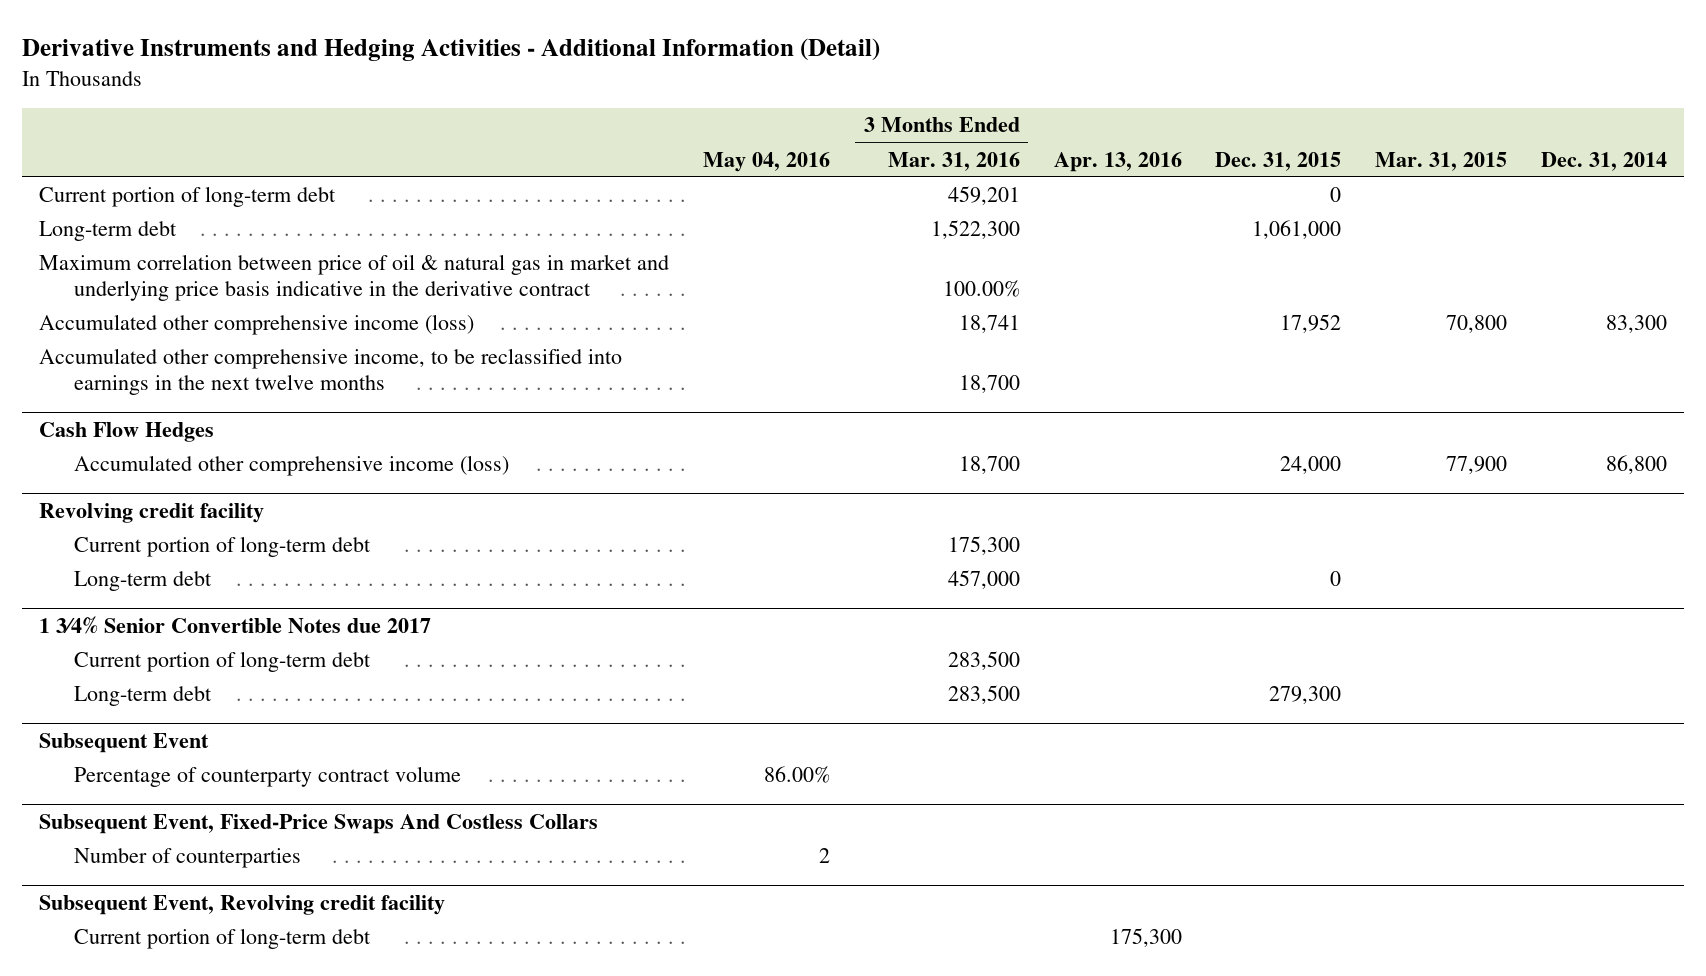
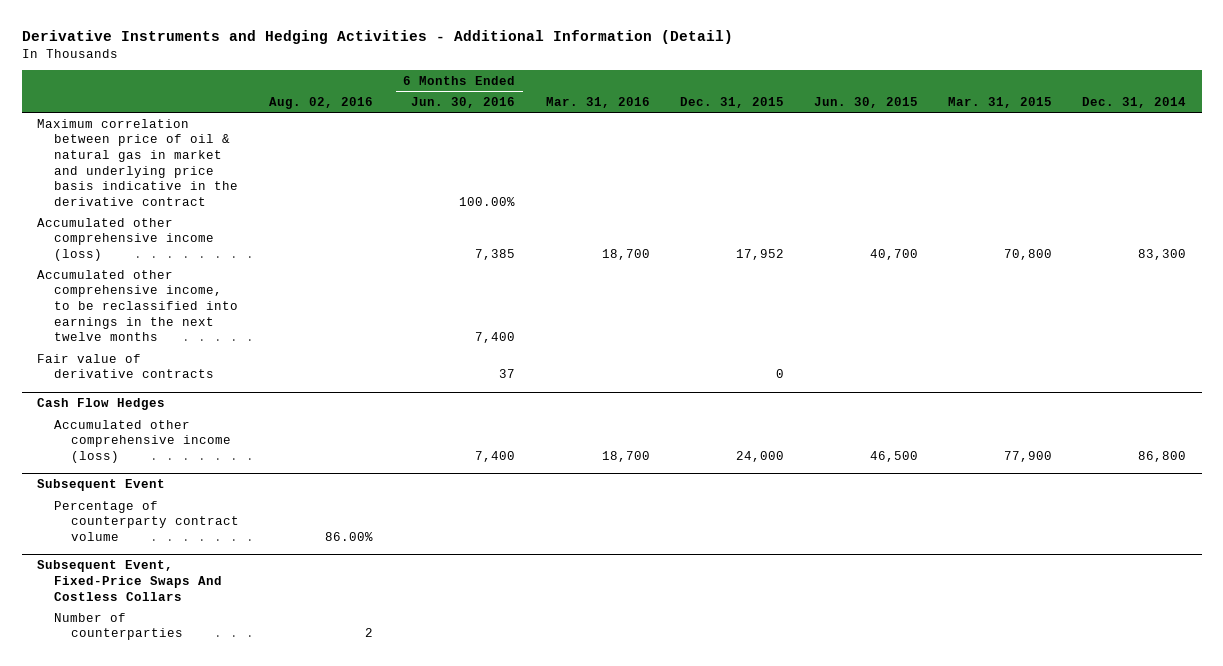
- | May 04, 2016 | 3 Months Ended Mar. 31, 2016 | Apr. 13, 2016 | Dec. 31, 2015 | Mar. 31, 2015 | Dec. 31, 2014
+ | Aug. 02, 2016 | 6 Months Ended Jun. 30, 2016 | Mar. 31, 2016 | Dec. 31, 2015 | Jun. 30, 2015 | Mar. 31, 2015 | Dec. 31, 2014
- Current portion of long-term debt | | 459,201 | | 0 | |
- Long-term debt | | 1,522,300 | | 1,061,000 | |
+ Fair value of derivative contracts | | 37 | | 0 | | |
- Revolving credit facility
- Current portion of long-term debt | | 175,300 | | | |
- Long-term debt | | 457,000 | | 0 | |
- 1 3⁄4% Senior Convertible Notes due 2017
- Current portion of long-term debt | | 283,500 | | | |
- Long-term debt | | 283,500 | | 279,300 | |
- Subsequent Event, Revolving credit facility
- Current portion of long-term debt | | | 175,300 | | |

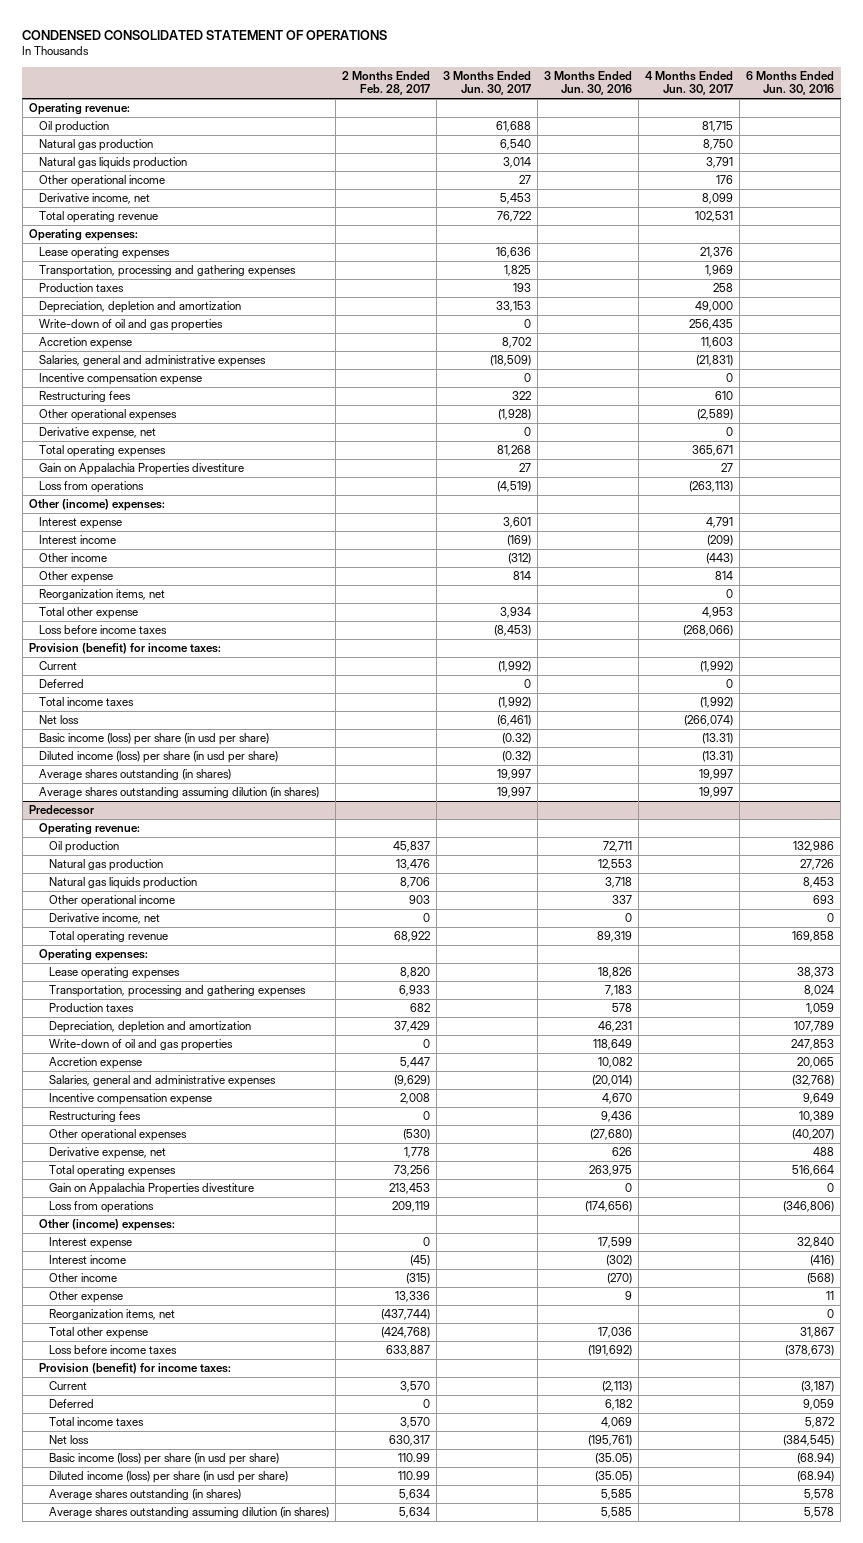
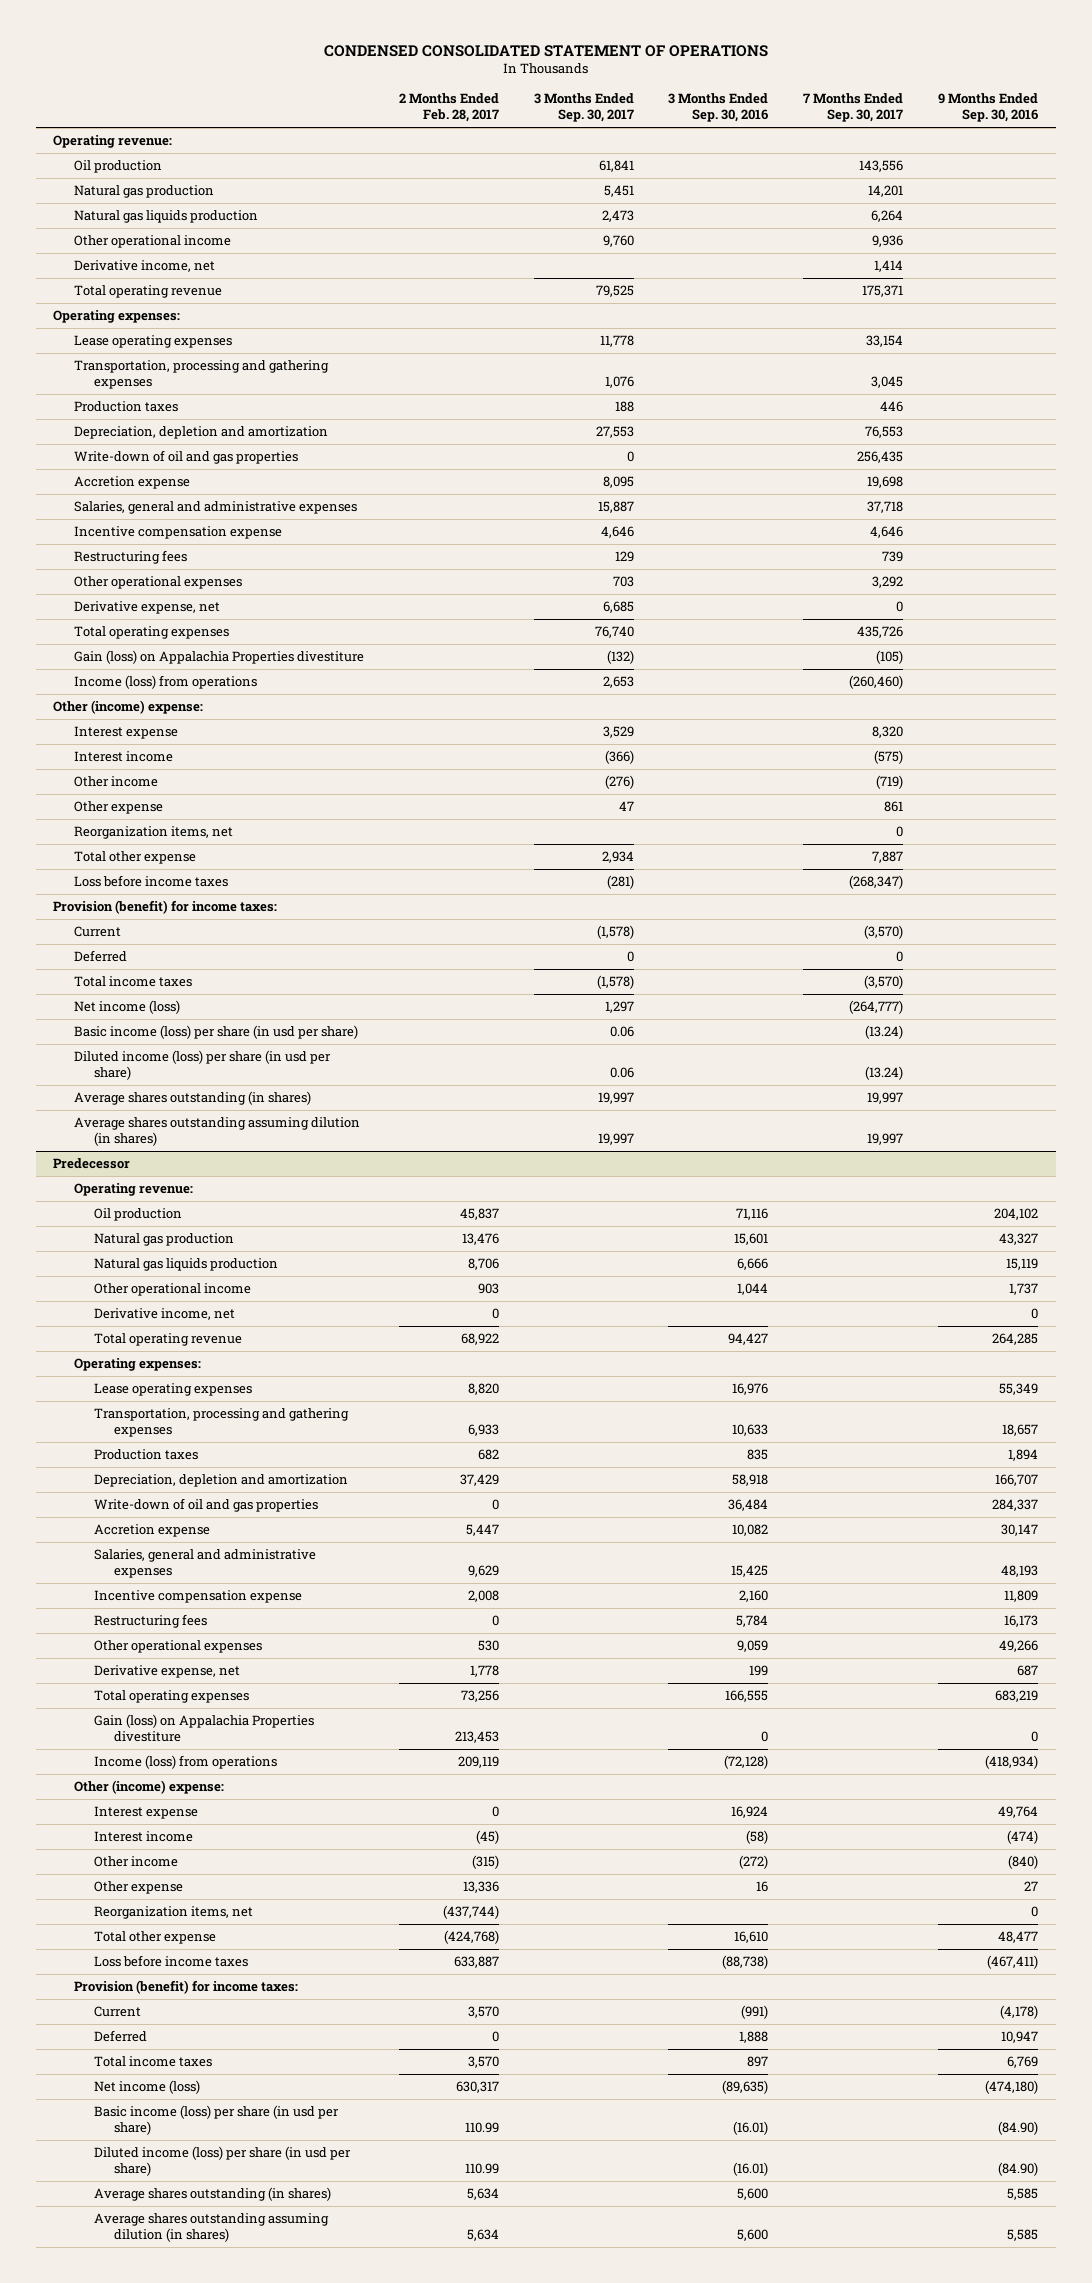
- | 2 Months Ended Feb. 28, 2017 | 3 Months Ended Jun. 30, 2017 | 3 Months Ended Jun. 30, 2016 | 4 Months Ended Jun. 30, 2017 | 6 Months Ended Jun. 30, 2016
+ | 2 Months Ended Feb. 28, 2017 | 3 Months Ended Sep. 30, 2017 | 3 Months Ended Sep. 30, 2016 | 7 Months Ended Sep. 30, 2017 | 9 Months Ended Sep. 30, 2016
- Gain on Appalachia Properties divestiture | | 27 | | 27 |
- Loss from operations | | (4,519) | | (263,113) |
- Other (income) expenses:
+ Gain (loss) on Appalachia Properties divestiture | | (132) | | (105) |
+ Income (loss) from operations | | 2,653 | | (260,460) |
+ Other (income) expense:
- Net loss | | (6,461) | | (266,074) |
+ Net income (loss) | | 1,297 | | (264,777) |
@ Predecessor
- Salaries, general and administrative expenses | (9,629) | | (20,014) | | (32,768)
+ Salaries, general and administrative expenses | 9,629 | | 15,425 | | 48,193
- Other operational expenses | (530) | | (27,680) | | (40,207)
+ Other operational expenses | 530 | | 9,059 | | 49,266
- Gain on Appalachia Properties divestiture | 213,453 | | 0 | | 0
- Loss from operations | 209,119 | | (174,656) | | (346,806)
- Other (income) expenses:
+ Gain (loss) on Appalachia Properties divestiture | 213,453 | | 0 | | 0
+ Income (loss) from operations | 209,119 | | (72,128) | | (418,934)
+ Other (income) expense:
- Net loss | 630,317 | | (195,761) | | (384,545)
+ Net income (loss) | 630,317 | | (89,635) | | (474,180)

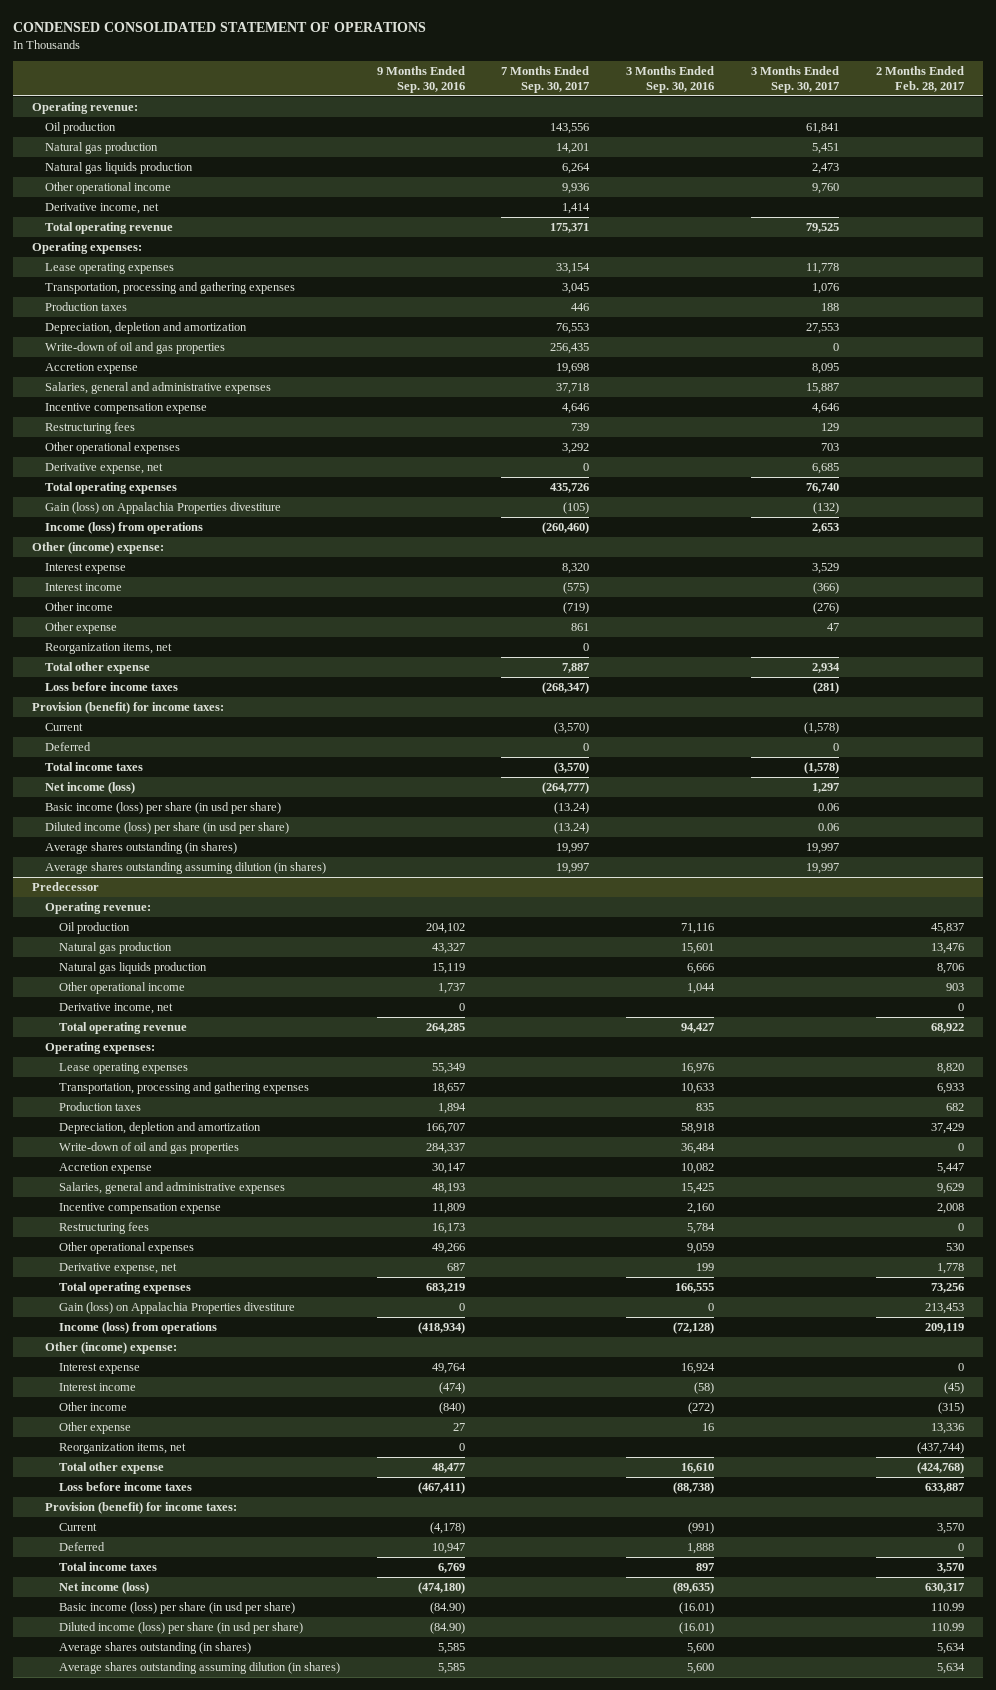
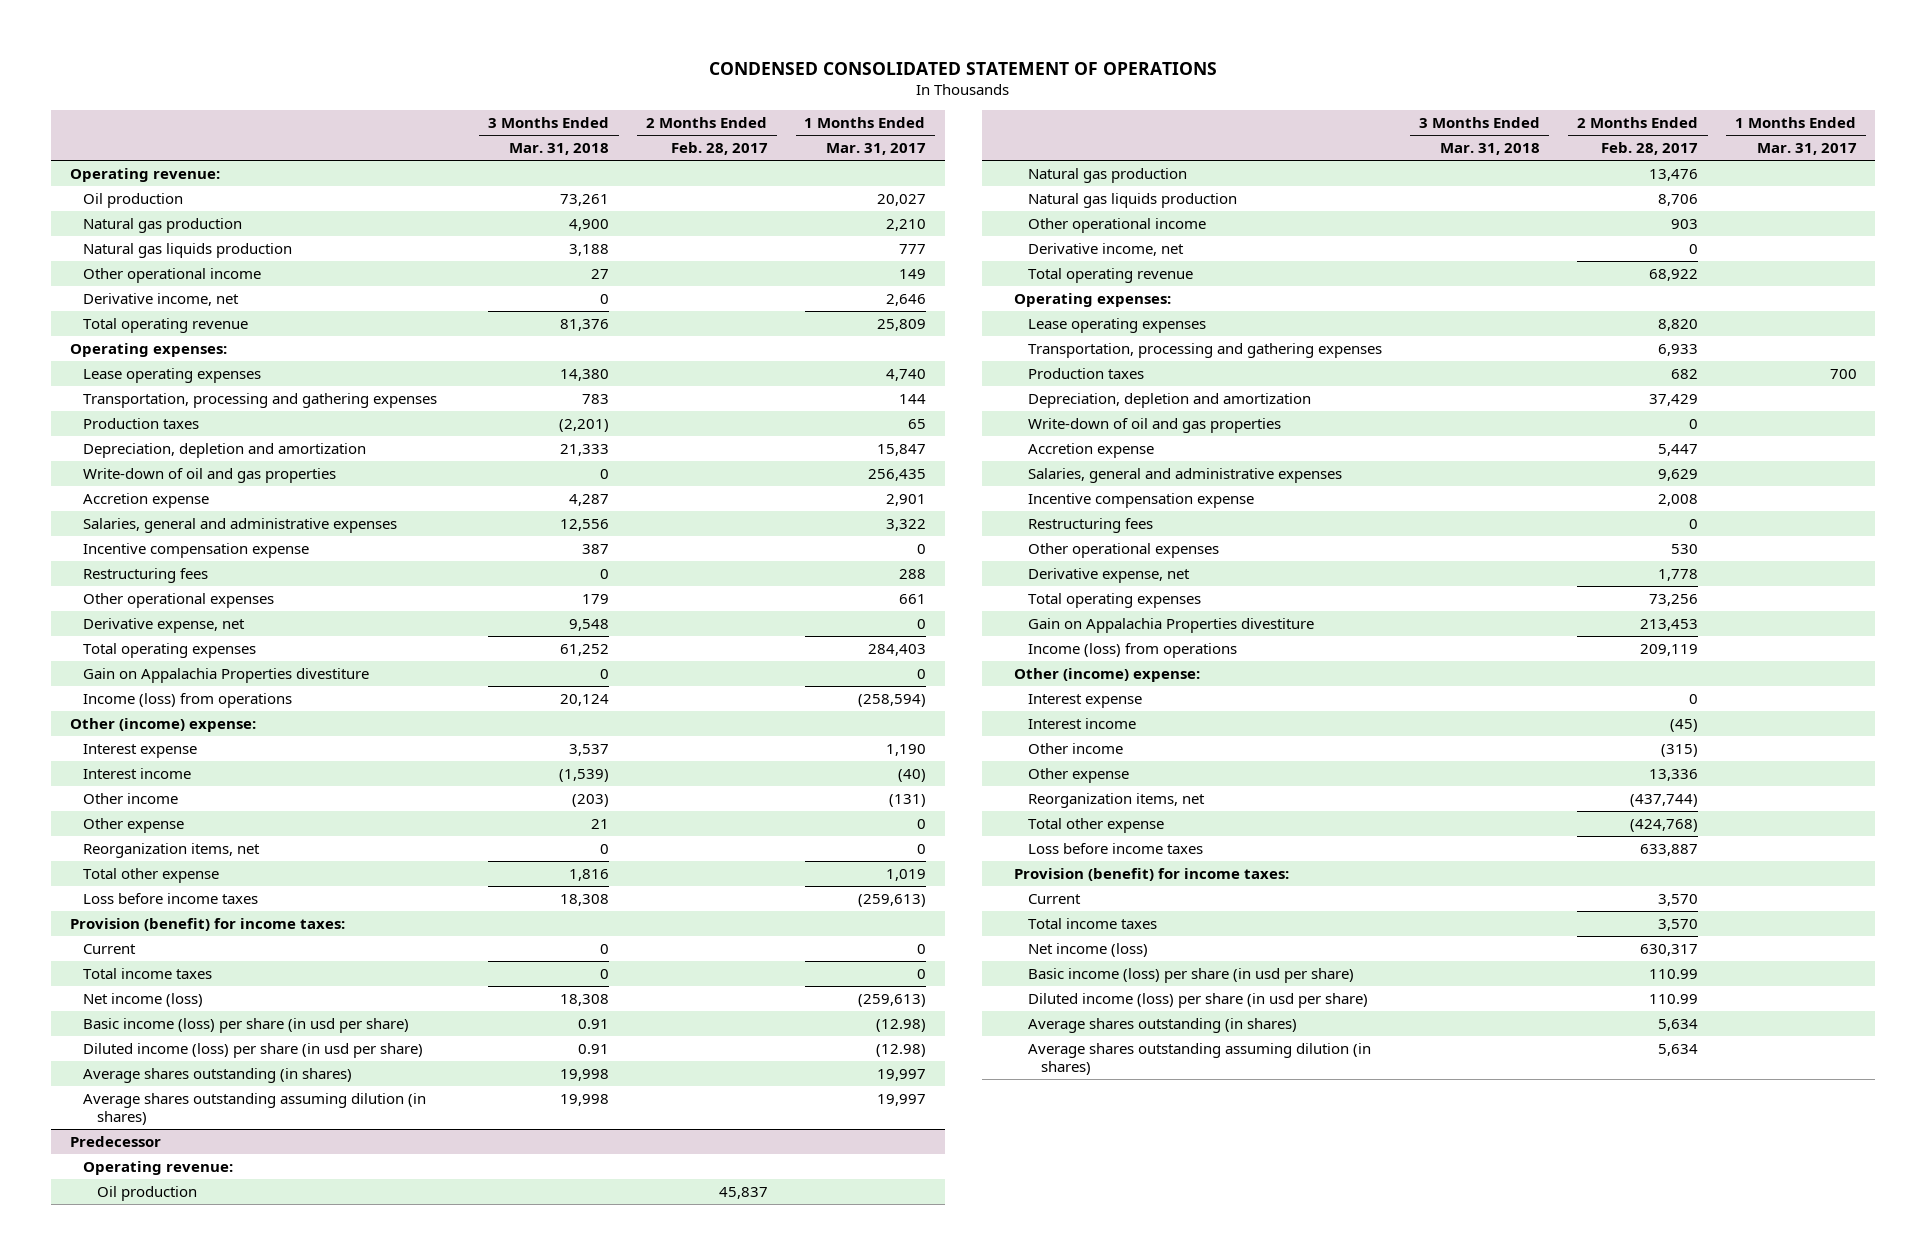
- | 9 Months Ended Sep. 30, 2016 | 7 Months Ended Sep. 30, 2017 | 3 Months Ended Sep. 30, 2016 | 3 Months Ended Sep. 30, 2017 | 2 Months Ended Feb. 28, 2017
+ | 3 Months Ended Mar. 31, 2018 | 2 Months Ended Feb. 28, 2017 | 1 Months Ended Mar. 31, 2017
- Gain (loss) on Appalachia Properties divestiture | | (105) | | (132) |
+ Gain on Appalachia Properties divestiture | 0 | | 0
- Deferred | | 0 | | 0 |
@ Predecessor
- Gain (loss) on Appalachia Properties divestiture | 0 | | 0 | | 213,453
+ Gain on Appalachia Properties divestiture | | 213,453 |
- Deferred | 10,947 | | 1,888 | | 0

